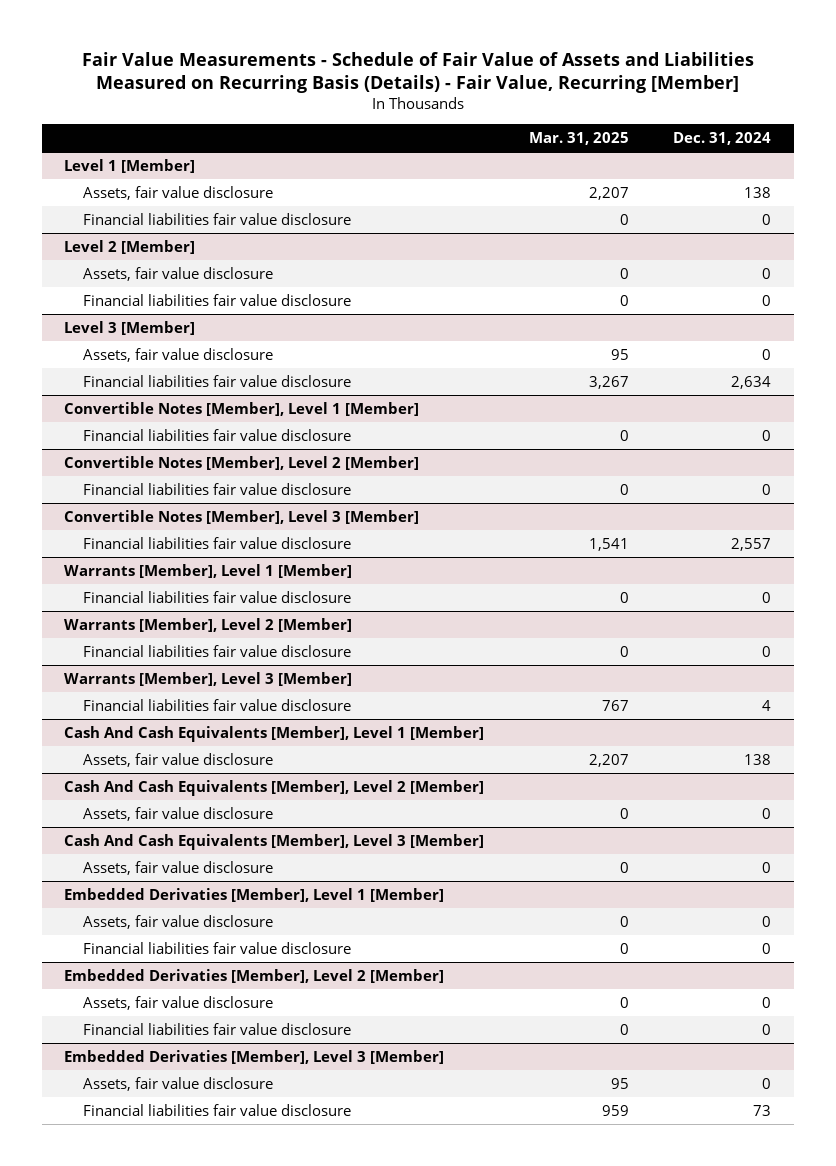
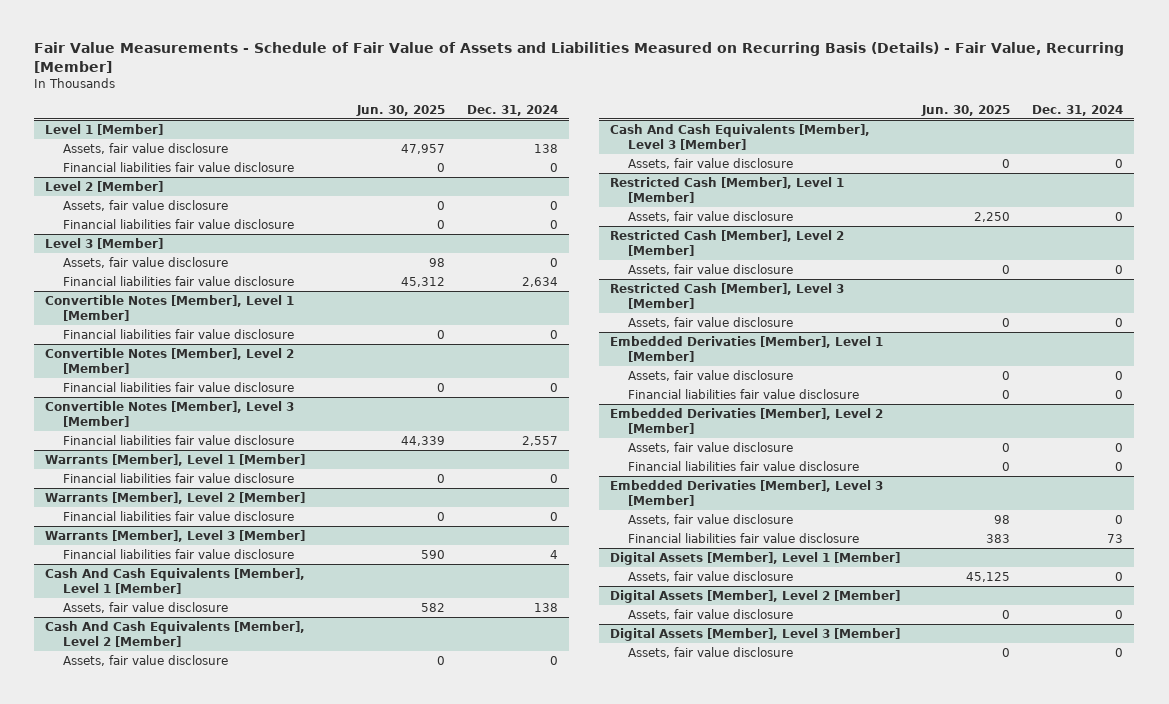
- | Mar. 31, 2025 | Dec. 31, 2024
+ | Jun. 30, 2025 | Dec. 31, 2024
+ Restricted Cash [Member], Level 1 [Member]
+ Assets, fair value disclosure | 2,250 | 0
+ Restricted Cash [Member], Level 2 [Member]
+ Assets, fair value disclosure | 0 | 0
+ Restricted Cash [Member], Level 3 [Member]
+ Assets, fair value disclosure | 0 | 0
+ Digital Assets [Member], Level 1 [Member]
+ Assets, fair value disclosure | 45,125 | 0
+ Digital Assets [Member], Level 2 [Member]
+ Assets, fair value disclosure | 0 | 0
+ Digital Assets [Member], Level 3 [Member]
+ Assets, fair value disclosure | 0 | 0

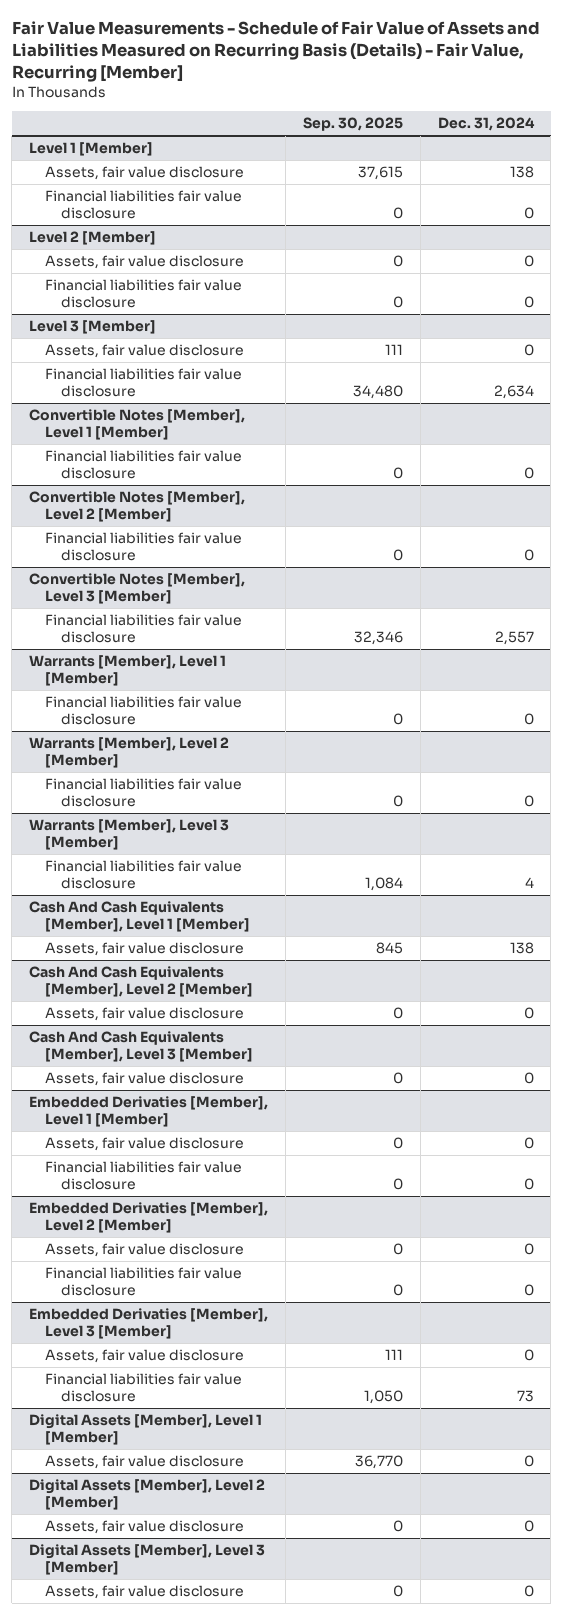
- | Jun. 30, 2025 | Dec. 31, 2024
+ | Sep. 30, 2025 | Dec. 31, 2024
- Restricted Cash [Member], Level 1 [Member]
- Assets, fair value disclosure | 2,250 | 0
- Restricted Cash [Member], Level 2 [Member]
- Assets, fair value disclosure | 0 | 0
- Restricted Cash [Member], Level 3 [Member]
- Assets, fair value disclosure | 0 | 0

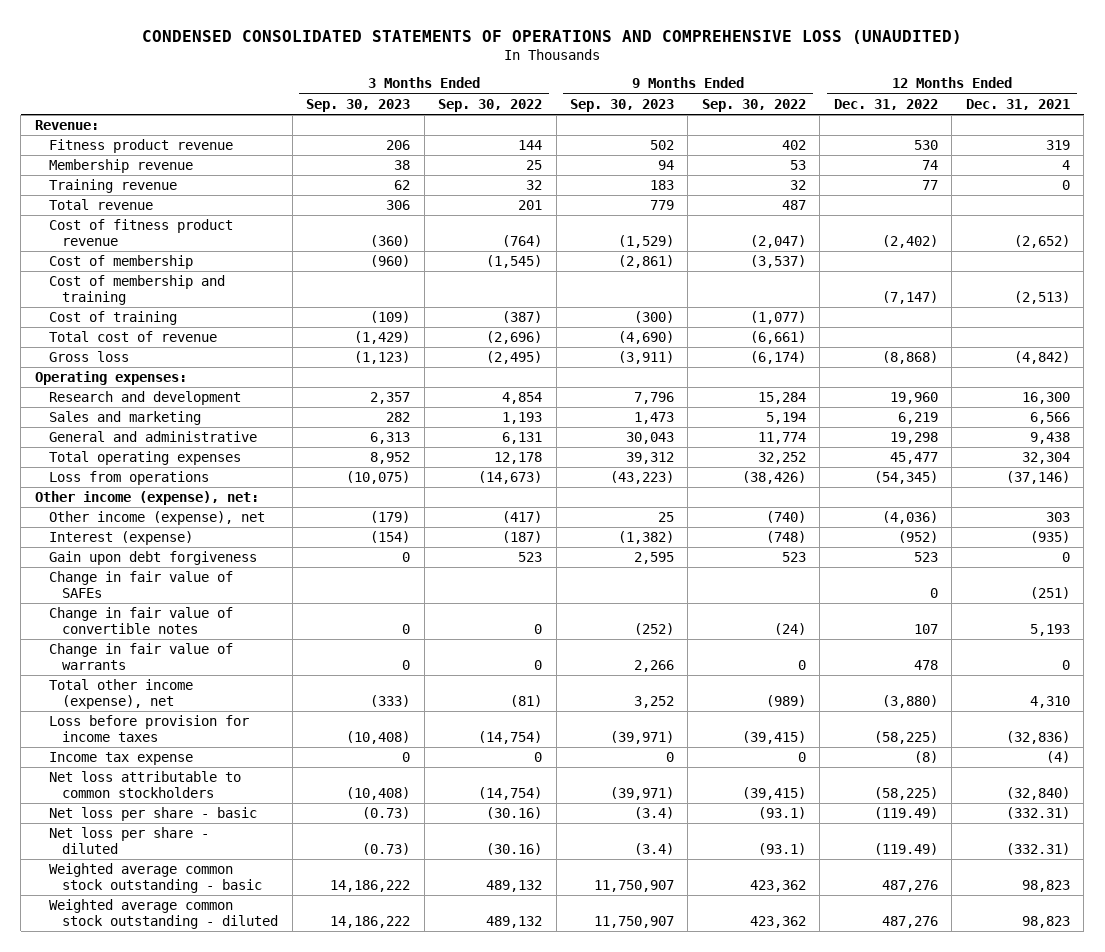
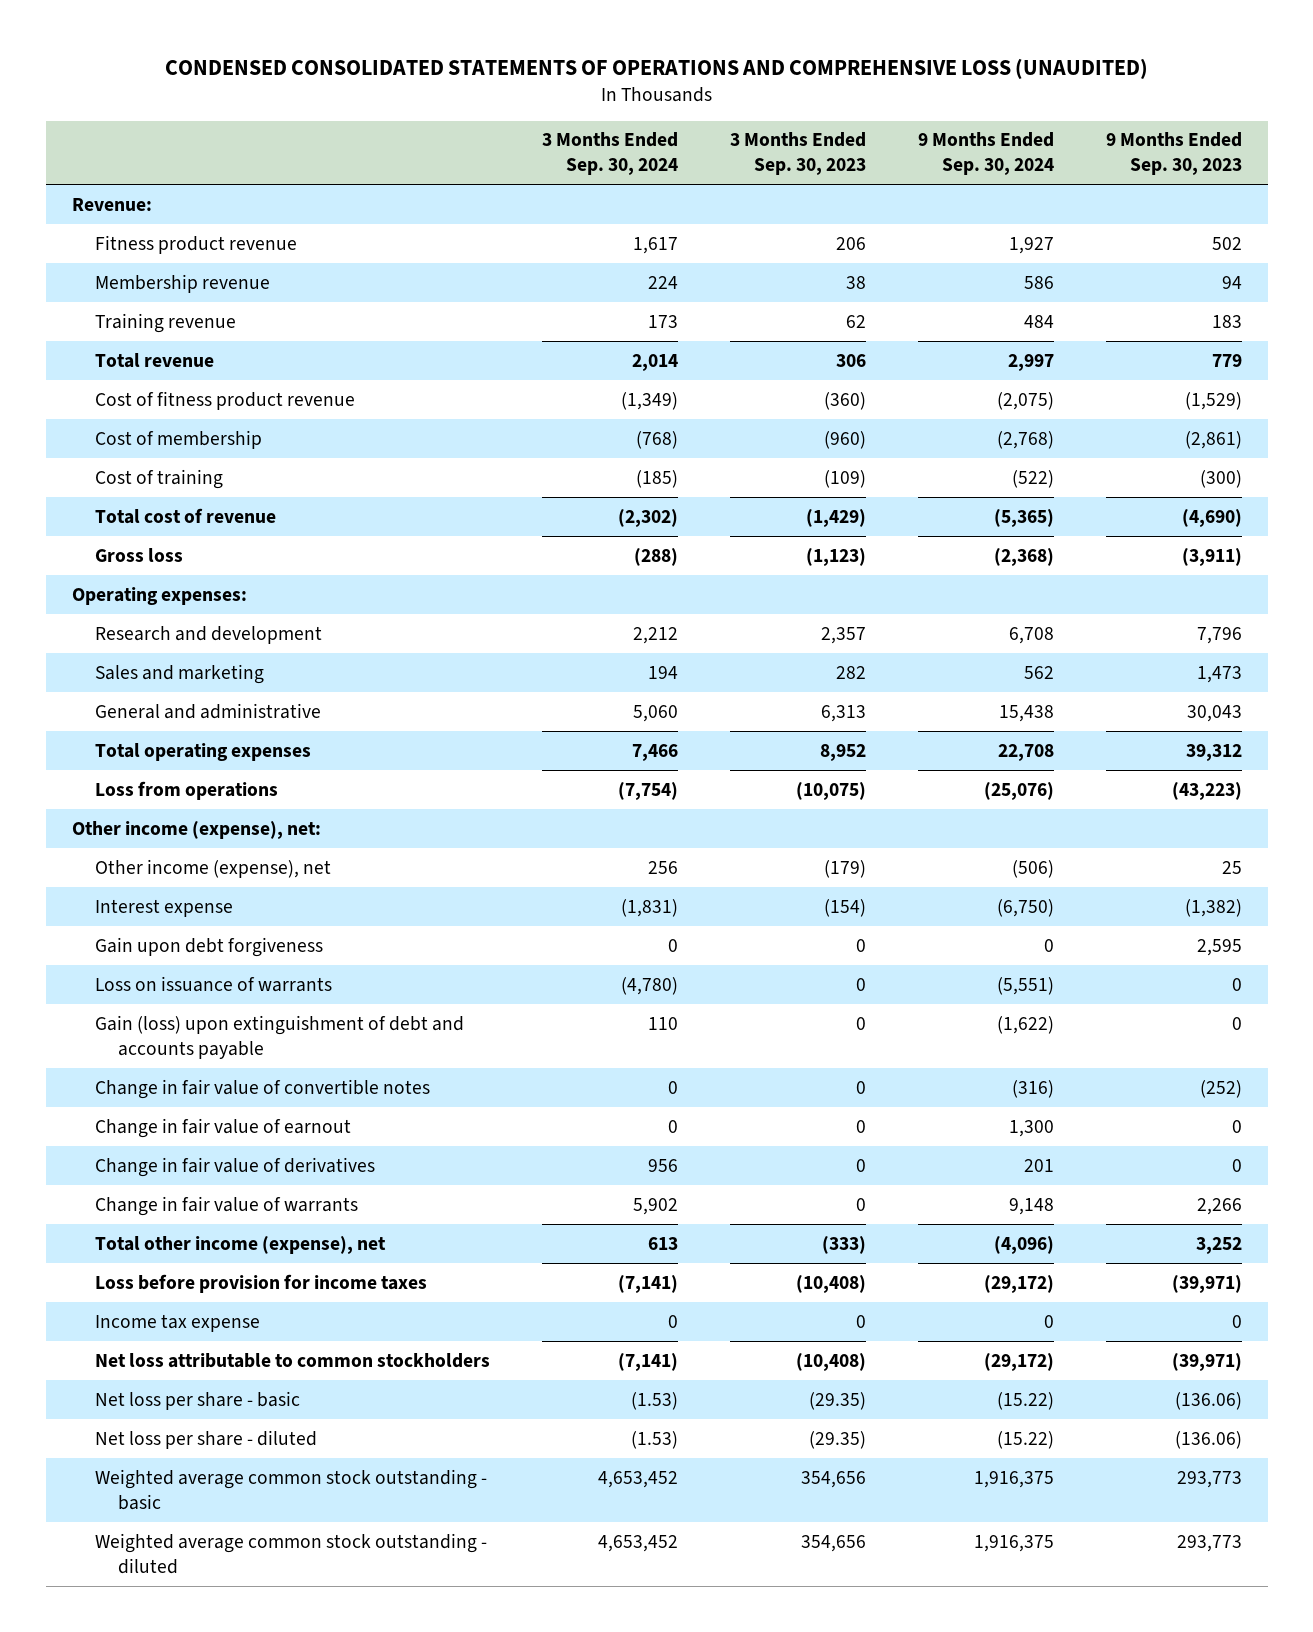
- | 3 Months Ended Sep. 30, 2023 | 3 Months Ended Sep. 30, 2022 | 9 Months Ended Sep. 30, 2023 | 9 Months Ended Sep. 30, 2022 | 12 Months Ended Dec. 31, 2022 | 12 Months Ended Dec. 31, 2021
+ | 3 Months Ended Sep. 30, 2024 | 3 Months Ended Sep. 30, 2023 | 9 Months Ended Sep. 30, 2024 | 9 Months Ended Sep. 30, 2023
- Cost of membership and training | | | | | (7,147) | (2,513)
- Interest (expense) | (154) | (187) | (1,382) | (748) | (952) | (935)
+ Interest expense | (1,831) | (154) | (6,750) | (1,382)
- Change in fair value of SAFEs | | | | | 0 | (251)
+ Loss on issuance of warrants | (4,780) | 0 | (5,551) | 0
+ Gain (loss) upon extinguishment of debt and accounts payable | 110 | 0 | (1,622) | 0
+ Change in fair value of earnout | 0 | 0 | 1,300 | 0
+ Change in fair value of derivatives | 956 | 0 | 201 | 0
- Net loss per share - basic | (0.73) | (30.16) | (3.4) | (93.1) | (119.49) | (332.31)
- Net loss per share - diluted | (0.73) | (30.16) | (3.4) | (93.1) | (119.49) | (332.31)
- Weighted average common stock outstanding - basic | 14,186,222 | 489,132 | 11,750,907 | 423,362 | 487,276 | 98,823
- Weighted average common stock outstanding - diluted | 14,186,222 | 489,132 | 11,750,907 | 423,362 | 487,276 | 98,823
+ Net loss per share - basic | (1.53) | (29.35) | (15.22) | (136.06)
+ Net loss per share - diluted | (1.53) | (29.35) | (15.22) | (136.06)
+ Weighted average common stock outstanding - basic | 4,653,452 | 354,656 | 1,916,375 | 293,773
+ Weighted average common stock outstanding - diluted | 4,653,452 | 354,656 | 1,916,375 | 293,773

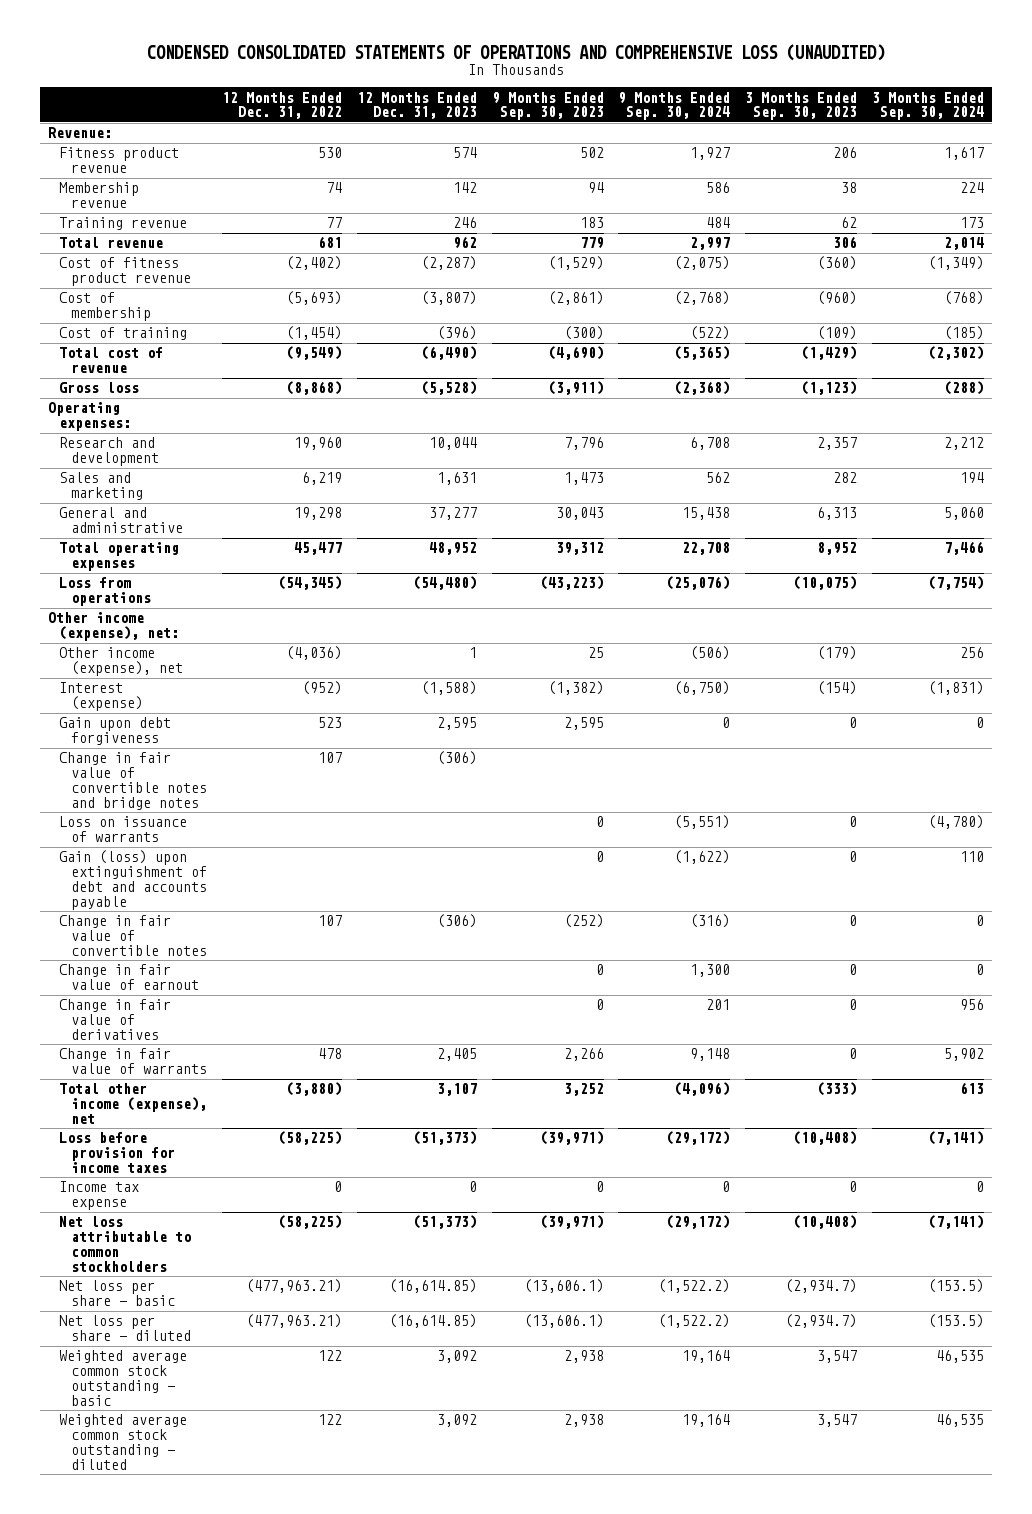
- | 3 Months Ended Sep. 30, 2024 | 3 Months Ended Sep. 30, 2023 | 9 Months Ended Sep. 30, 2024 | 9 Months Ended Sep. 30, 2023
+ | 12 Months Ended Dec. 31, 2022 | 12 Months Ended Dec. 31, 2023 | 9 Months Ended Sep. 30, 2023 | 9 Months Ended Sep. 30, 2024 | 3 Months Ended Sep. 30, 2023 | 3 Months Ended Sep. 30, 2024
- Interest expense | (1,831) | (154) | (6,750) | (1,382)
+ Interest (expense) | (952) | (1,588) | (1,382) | (6,750) | (154) | (1,831)
+ Change in fair value of convertible notes and bridge notes | 107 | (306) | | | |
- Net loss per share - basic | (1.53) | (29.35) | (15.22) | (136.06)
- Net loss per share - diluted | (1.53) | (29.35) | (15.22) | (136.06)
- Weighted average common stock outstanding - basic | 4,653,452 | 354,656 | 1,916,375 | 293,773
- Weighted average common stock outstanding - diluted | 4,653,452 | 354,656 | 1,916,375 | 293,773
+ Net loss per share - basic | (477,963.21) | (16,614.85) | (13,606.1) | (1,522.2) | (2,934.7) | (153.5)
+ Net loss per share - diluted | (477,963.21) | (16,614.85) | (13,606.1) | (1,522.2) | (2,934.7) | (153.5)
+ Weighted average common stock outstanding - basic | 122 | 3,092 | 2,938 | 19,164 | 3,547 | 46,535
+ Weighted average common stock outstanding - diluted | 122 | 3,092 | 2,938 | 19,164 | 3,547 | 46,535

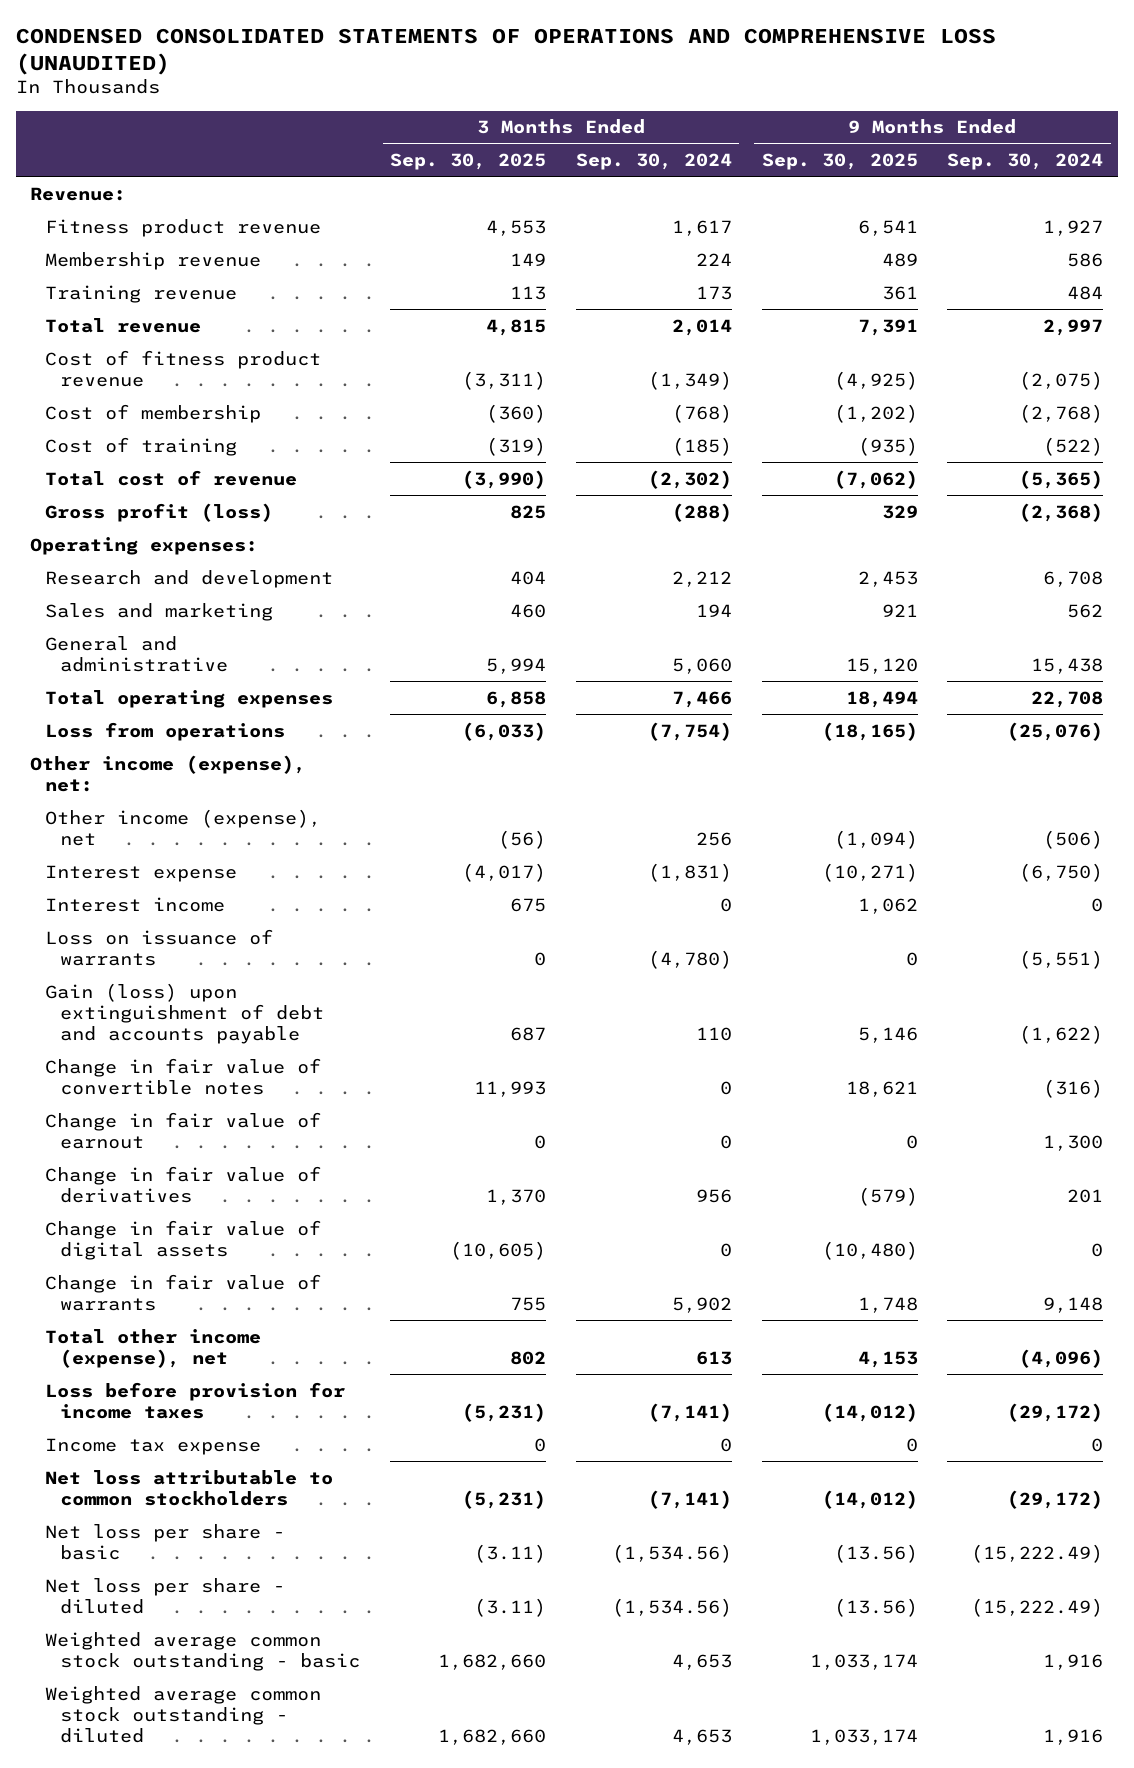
- | 12 Months Ended Dec. 31, 2022 | 12 Months Ended Dec. 31, 2023 | 9 Months Ended Sep. 30, 2023 | 9 Months Ended Sep. 30, 2024 | 3 Months Ended Sep. 30, 2023 | 3 Months Ended Sep. 30, 2024
+ | 3 Months Ended Sep. 30, 2025 | 3 Months Ended Sep. 30, 2024 | 9 Months Ended Sep. 30, 2025 | 9 Months Ended Sep. 30, 2024
- Gross loss | (8,868) | (5,528) | (3,911) | (2,368) | (1,123) | (288)
+ Gross profit (loss) | 825 | (288) | 329 | (2,368)
- Interest (expense) | (952) | (1,588) | (1,382) | (6,750) | (154) | (1,831)
- Gain upon debt forgiveness | 523 | 2,595 | 2,595 | 0 | 0 | 0
- Change in fair value of convertible notes and bridge notes | 107 | (306) | | | |
+ Interest expense | (4,017) | (1,831) | (10,271) | (6,750)
+ Interest income | 675 | 0 | 1,062 | 0
+ Change in fair value of digital assets | (10,605) | 0 | (10,480) | 0
- Net loss per share - basic | (477,963.21) | (16,614.85) | (13,606.1) | (1,522.2) | (2,934.7) | (153.5)
- Net loss per share - diluted | (477,963.21) | (16,614.85) | (13,606.1) | (1,522.2) | (2,934.7) | (153.5)
- Weighted average common stock outstanding - basic | 122 | 3,092 | 2,938 | 19,164 | 3,547 | 46,535
- Weighted average common stock outstanding - diluted | 122 | 3,092 | 2,938 | 19,164 | 3,547 | 46,535
+ Net loss per share - basic | (3.11) | (1,534.56) | (13.56) | (15,222.49)
+ Net loss per share - diluted | (3.11) | (1,534.56) | (13.56) | (15,222.49)
+ Weighted average common stock outstanding - basic | 1,682,660 | 4,653 | 1,033,174 | 1,916
+ Weighted average common stock outstanding - diluted | 1,682,660 | 4,653 | 1,033,174 | 1,916

